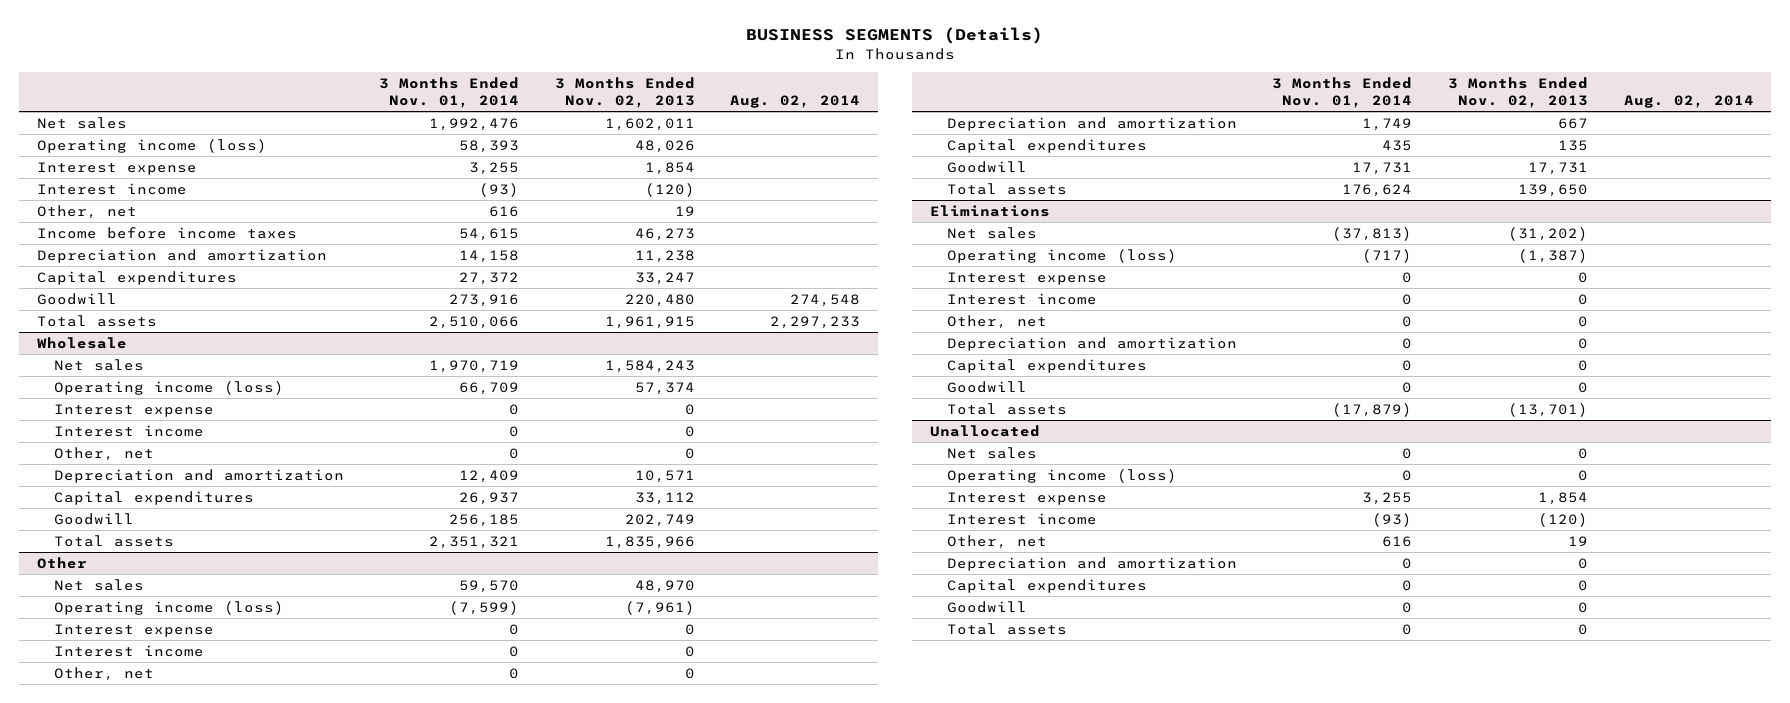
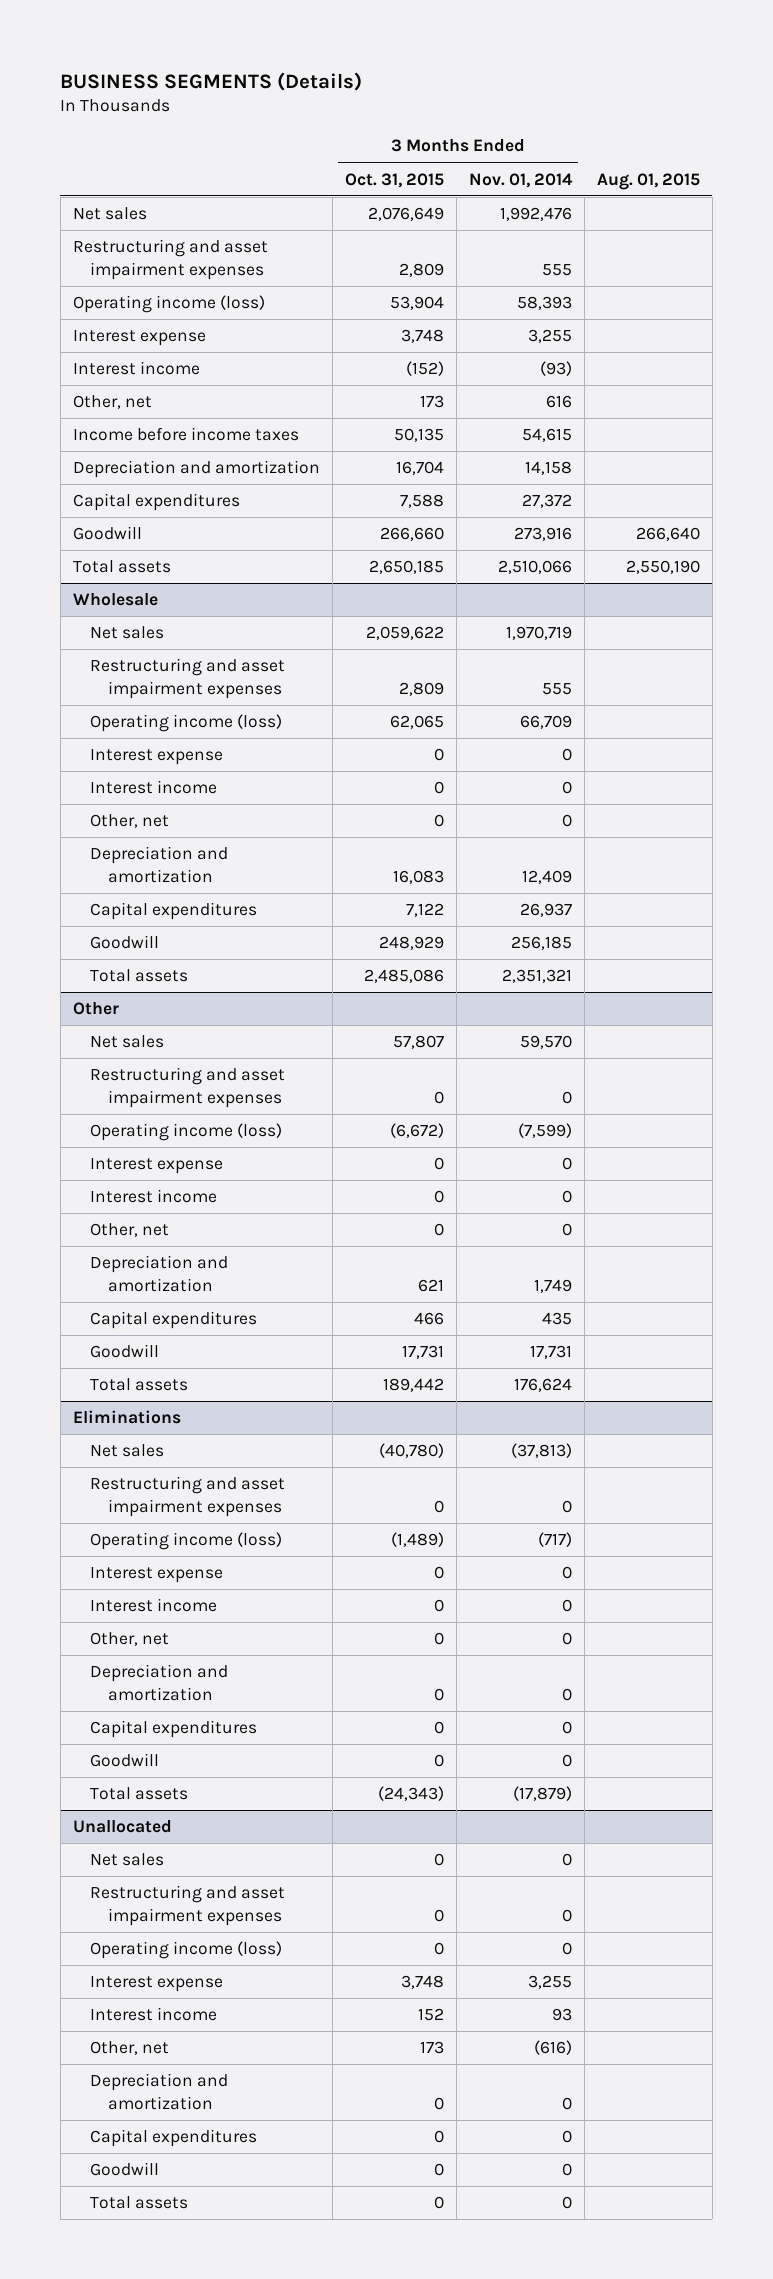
- | 3 Months Ended Nov. 01, 2014 | 3 Months Ended Nov. 02, 2013 | Aug. 02, 2014
+ | 3 Months Ended Oct. 31, 2015 | 3 Months Ended Nov. 01, 2014 | Aug. 01, 2015
+ Restructuring and asset impairment expenses | 2,809 | 555 |
@ Wholesale
+ Restructuring and asset impairment expenses | 2,809 | 555 |
@ Other
+ Restructuring and asset impairment expenses | 0 | 0 |
@ Eliminations
+ Restructuring and asset impairment expenses | 0 | 0 |
@ Unallocated
+ Restructuring and asset impairment expenses | 0 | 0 |
- Interest income | (93) | (120) |
- Other, net | 616 | 19 |
+ Interest income | 152 | 93 |
+ Other, net | 173 | (616) |

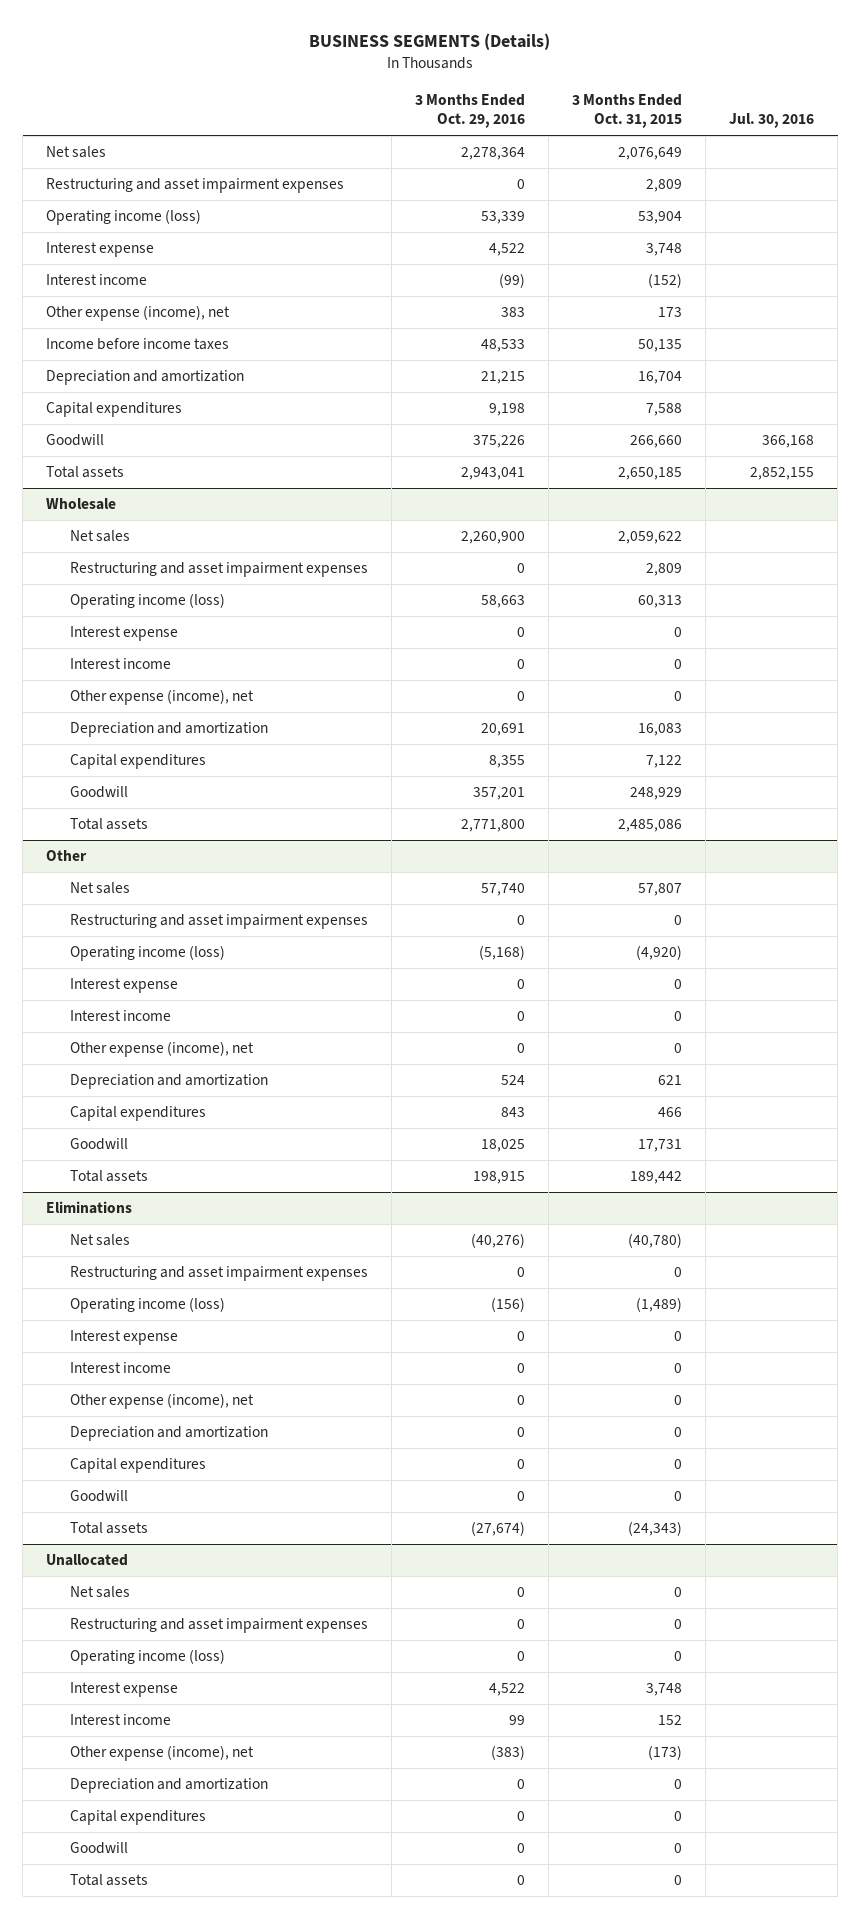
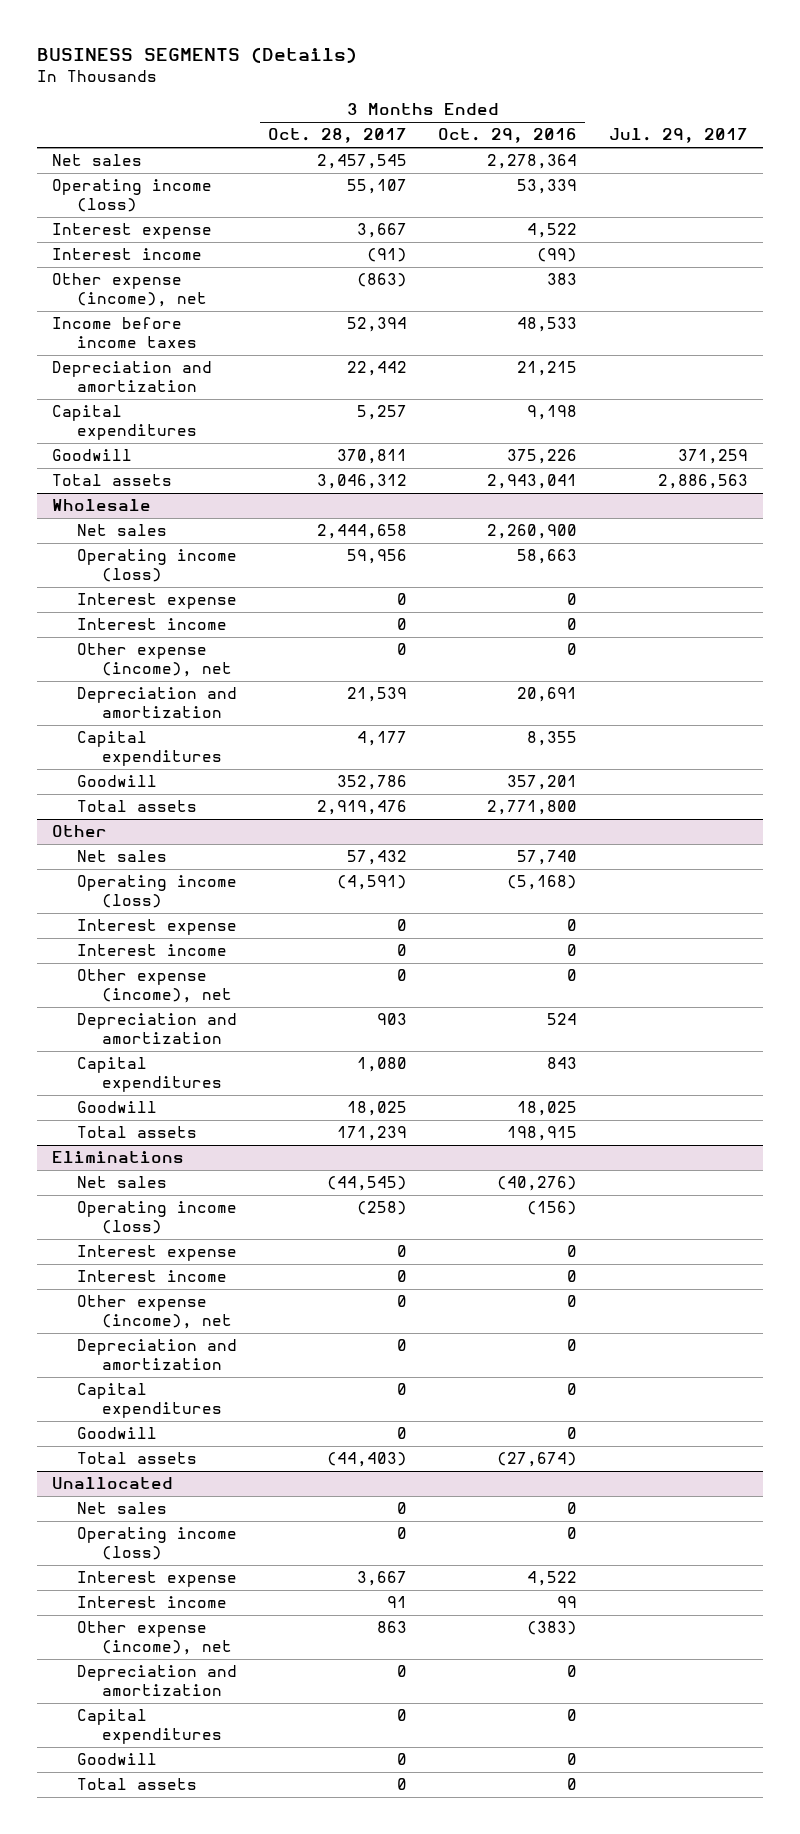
- | 3 Months Ended Oct. 29, 2016 | 3 Months Ended Oct. 31, 2015 | Jul. 30, 2016
+ | 3 Months Ended Oct. 28, 2017 | 3 Months Ended Oct. 29, 2016 | Jul. 29, 2017
- Restructuring and asset impairment expenses | 0 | 2,809 |
@ Wholesale
- Restructuring and asset impairment expenses | 0 | 2,809 |
@ Other
- Restructuring and asset impairment expenses | 0 | 0 |
@ Eliminations
- Restructuring and asset impairment expenses | 0 | 0 |
@ Unallocated
- Restructuring and asset impairment expenses | 0 | 0 |

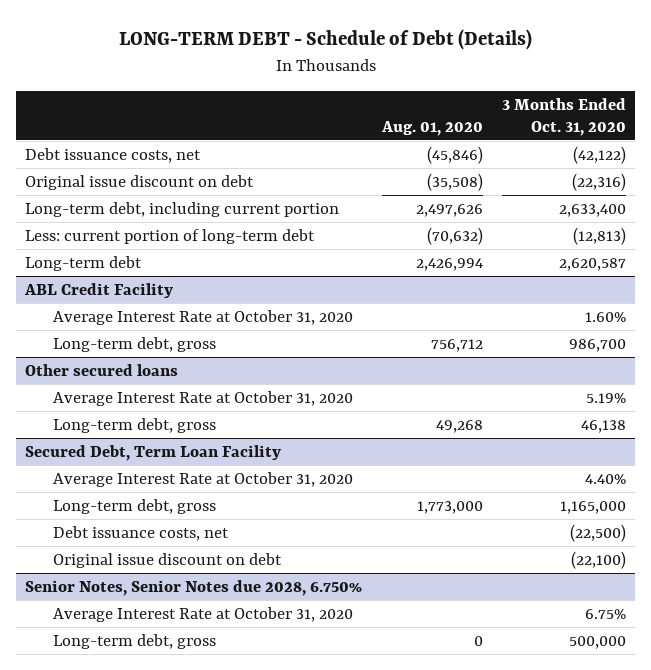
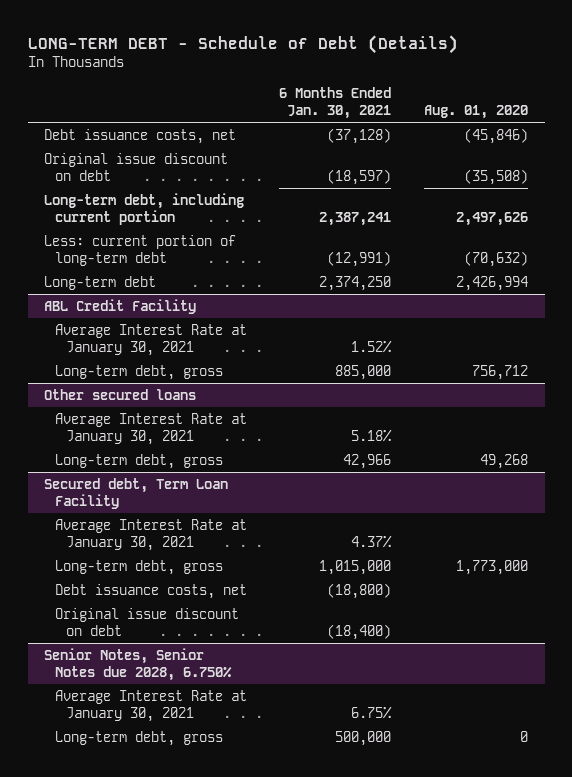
- | Aug. 01, 2020 | 3 Months Ended Oct. 31, 2020
+ | 6 Months Ended Jan. 30, 2021 | Aug. 01, 2020
@ ABL Credit Facility
- Average Interest Rate at October 31, 2020 | | 1.60%
+ Average Interest Rate at January 30, 2021 | 1.52% |
@ Other secured loans
- Average Interest Rate at October 31, 2020 | | 5.19%
+ Average Interest Rate at January 30, 2021 | 5.18% |
- Secured Debt, Term Loan Facility
- Average Interest Rate at October 31, 2020 | | 4.40%
+ Secured debt, Term Loan Facility
+ Average Interest Rate at January 30, 2021 | 4.37% |
@ Senior Notes, Senior Notes due 2028, 6.750%
- Average Interest Rate at October 31, 2020 | | 6.75%
+ Average Interest Rate at January 30, 2021 | 6.75% |

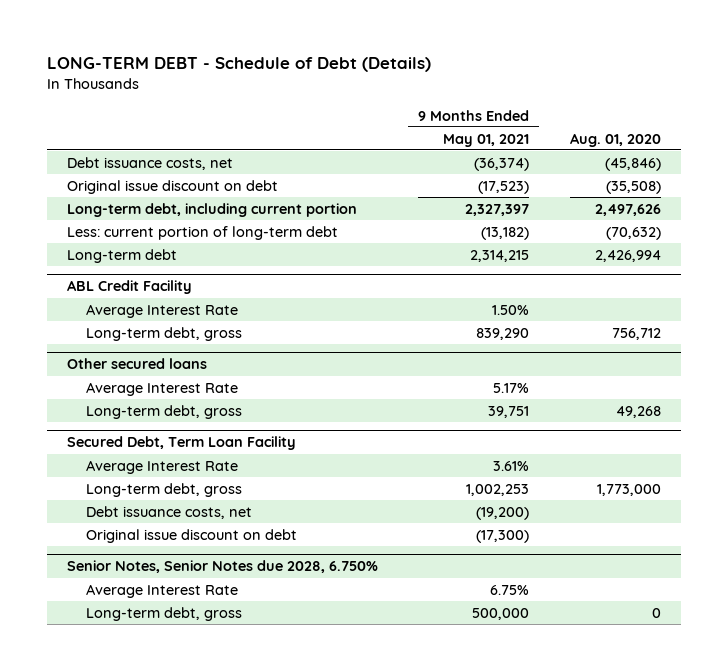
- | 6 Months Ended Jan. 30, 2021 | Aug. 01, 2020
+ | 9 Months Ended May 01, 2021 | Aug. 01, 2020
@ ABL Credit Facility
- Average Interest Rate at January 30, 2021 | 1.52% |
+ Average Interest Rate | 1.50% |
@ Other secured loans
- Average Interest Rate at January 30, 2021 | 5.18% |
+ Average Interest Rate | 5.17% |
- Secured debt, Term Loan Facility
- Average Interest Rate at January 30, 2021 | 4.37% |
+ Secured Debt, Term Loan Facility
+ Average Interest Rate | 3.61% |
@ Senior Notes, Senior Notes due 2028, 6.750%
- Average Interest Rate at January 30, 2021 | 6.75% |
+ Average Interest Rate | 6.75% |

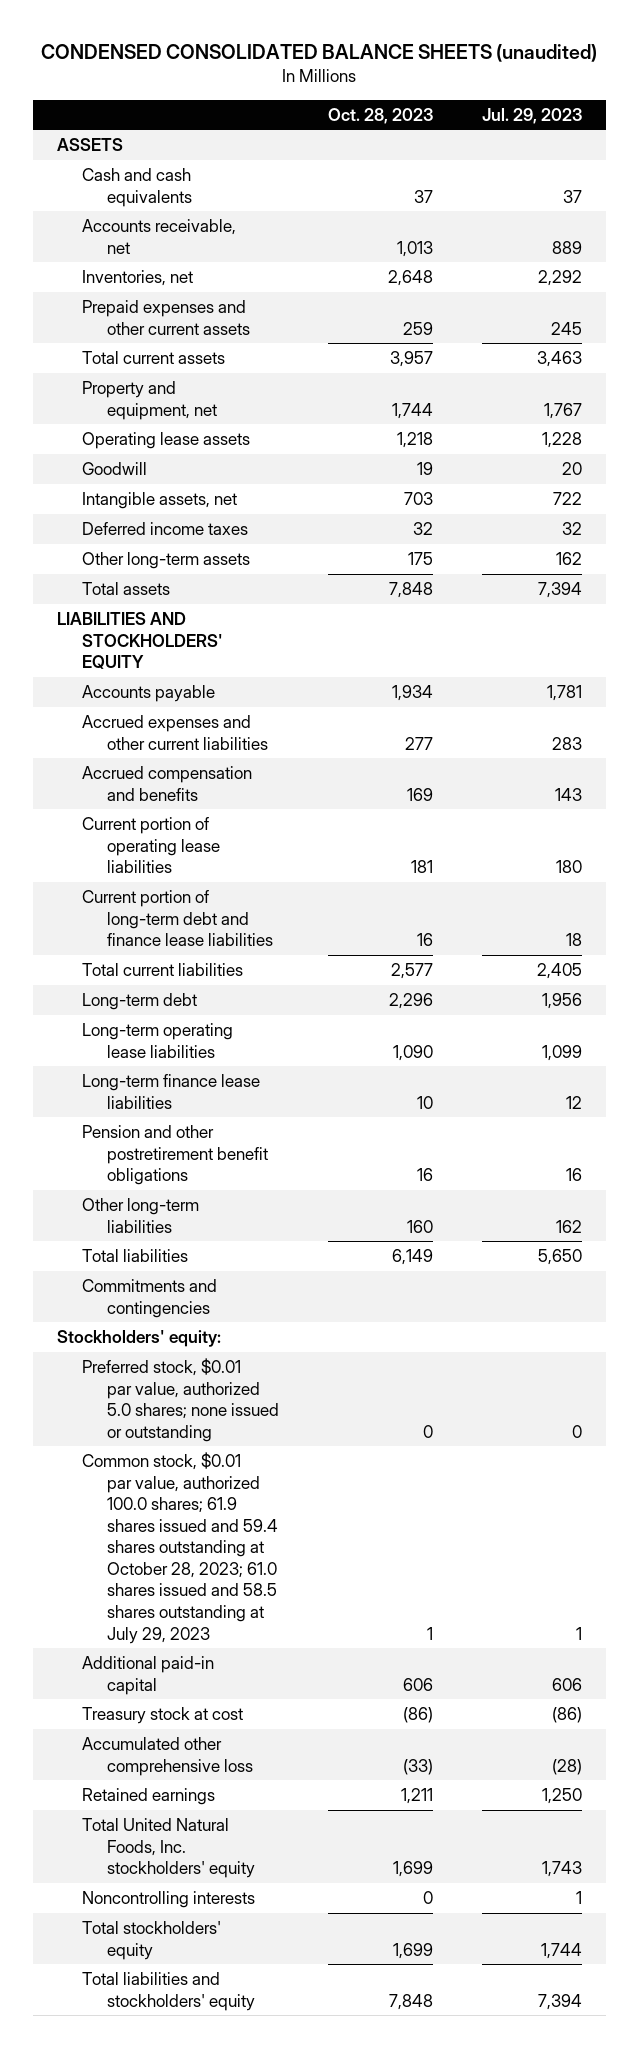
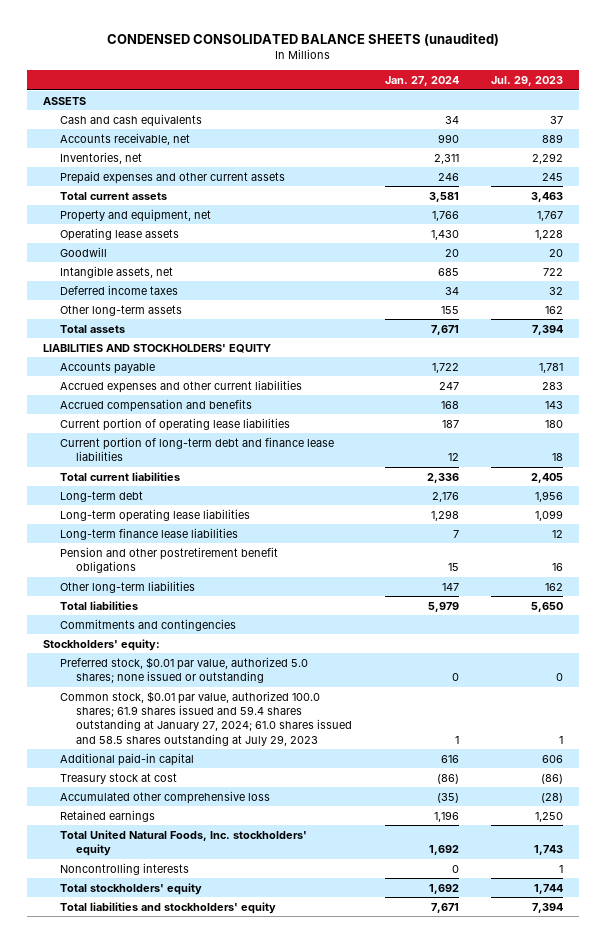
- | Oct. 28, 2023 | Jul. 29, 2023
+ | Jan. 27, 2024 | Jul. 29, 2023
- Common stock, $0.01 par value, authorized 100.0 shares; 61.9 shares issued and 59.4 shares outstanding at October 28, 2023; 61.0 shares issued and 58.5 shares outstanding at July 29, 2023 | 1 | 1
+ Common stock, $0.01 par value, authorized 100.0 shares; 61.9 shares issued and 59.4 shares outstanding at January 27, 2024; 61.0 shares issued and 58.5 shares outstanding at July 29, 2023 | 1 | 1

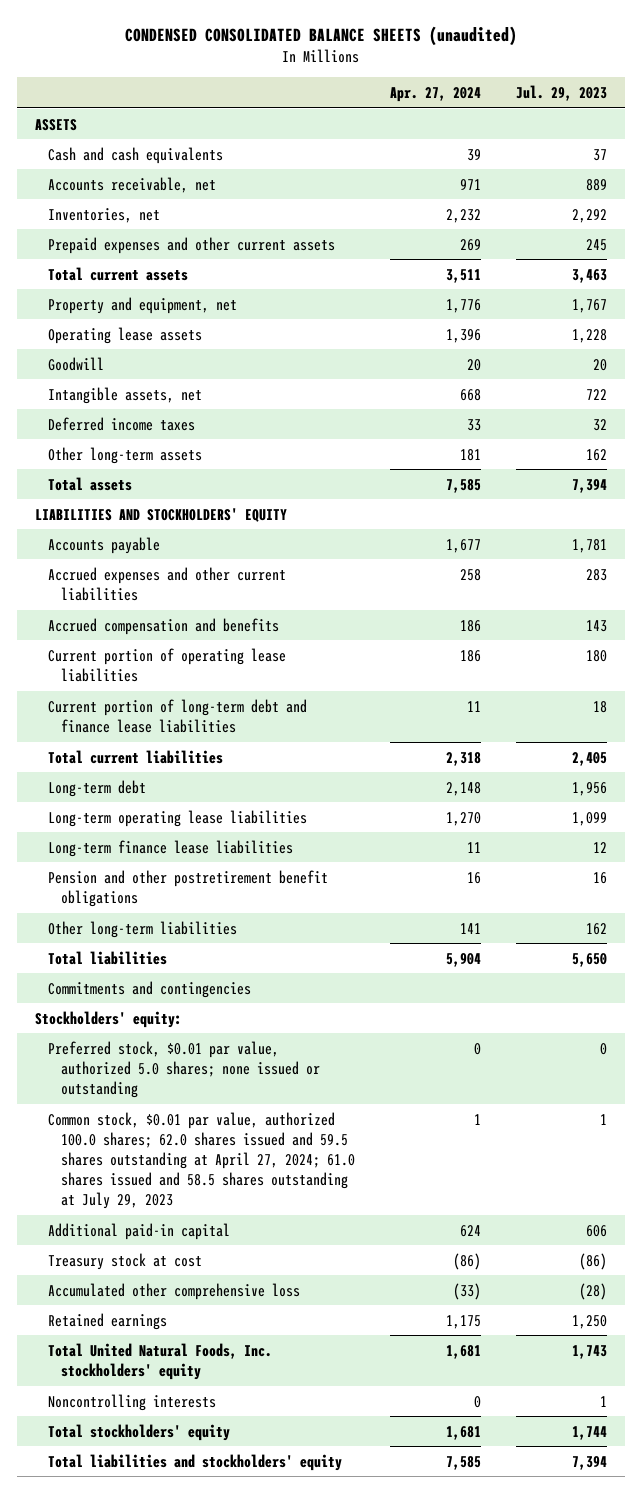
- | Jan. 27, 2024 | Jul. 29, 2023
+ | Apr. 27, 2024 | Jul. 29, 2023
- Common stock, $0.01 par value, authorized 100.0 shares; 61.9 shares issued and 59.4 shares outstanding at January 27, 2024; 61.0 shares issued and 58.5 shares outstanding at July 29, 2023 | 1 | 1
+ Common stock, $0.01 par value, authorized 100.0 shares; 62.0 shares issued and 59.5 shares outstanding at April 27, 2024; 61.0 shares issued and 58.5 shares outstanding at July 29, 2023 | 1 | 1

